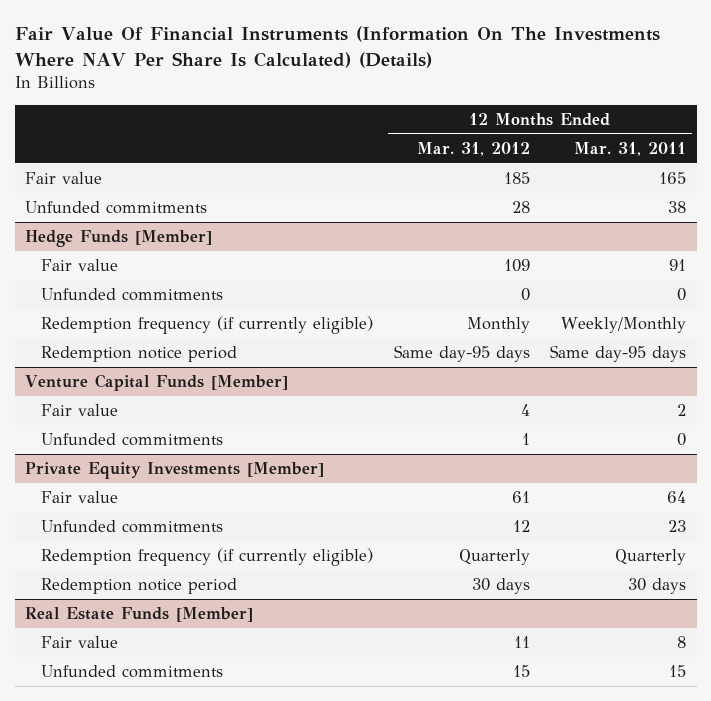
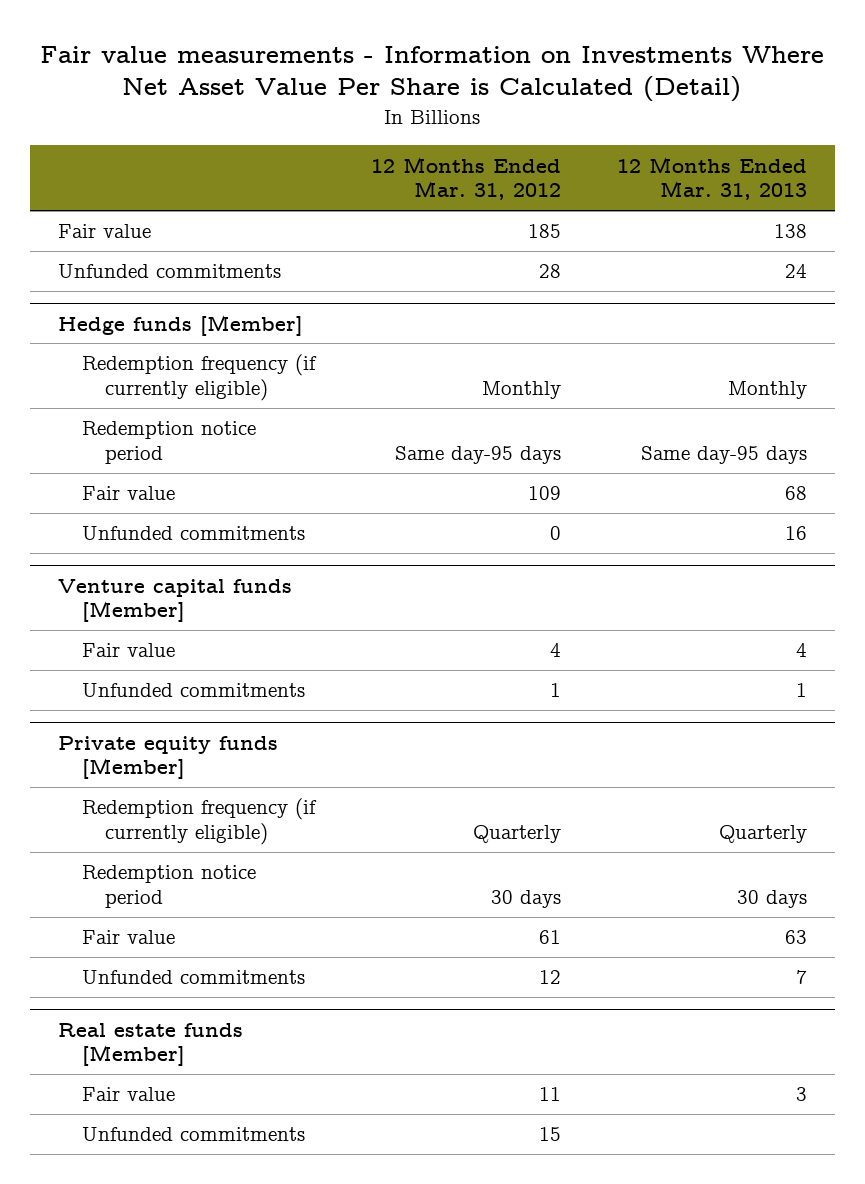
- Fair Value Of Financial Instruments (Information On The Investments Where NAV Per Share Is Calculated) (Details)
+ Fair value measurements - Information on Investments Where Net Asset Value Per Share is Calculated (Detail)
- | 12 Months Ended Mar. 31, 2012 | 12 Months Ended Mar. 31, 2011
+ | 12 Months Ended Mar. 31, 2012 | 12 Months Ended Mar. 31, 2013
- Hedge Funds [Member]
- Fair value | 109 | 91
- Unfunded commitments | 0 | 0
+ Hedge funds [Member]
- Venture Capital Funds [Member]
+ Fair value | 109 | 68
+ Unfunded commitments | 0 | 16
+ Venture capital funds [Member]
- Private Equity Investments [Member]
- Fair value | 61 | 64
- Unfunded commitments | 12 | 23
+ Private equity funds [Member]
- Real Estate Funds [Member]
+ Fair value | 61 | 63
+ Unfunded commitments | 12 | 7
+ Real estate funds [Member]

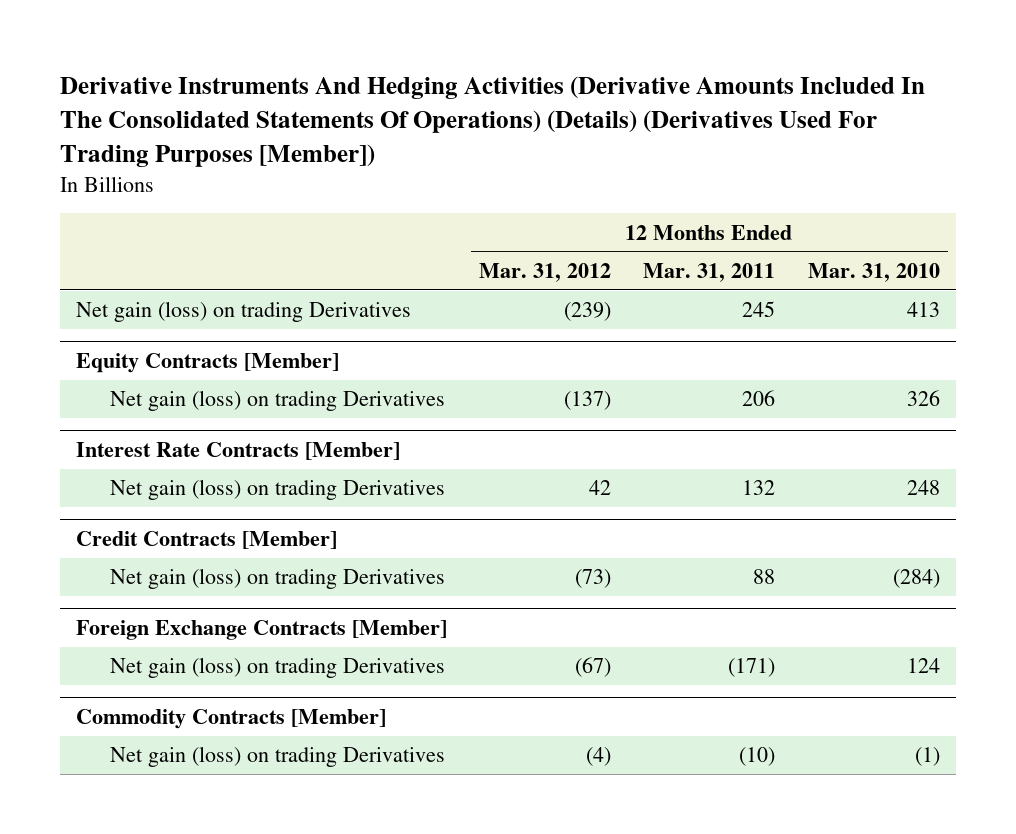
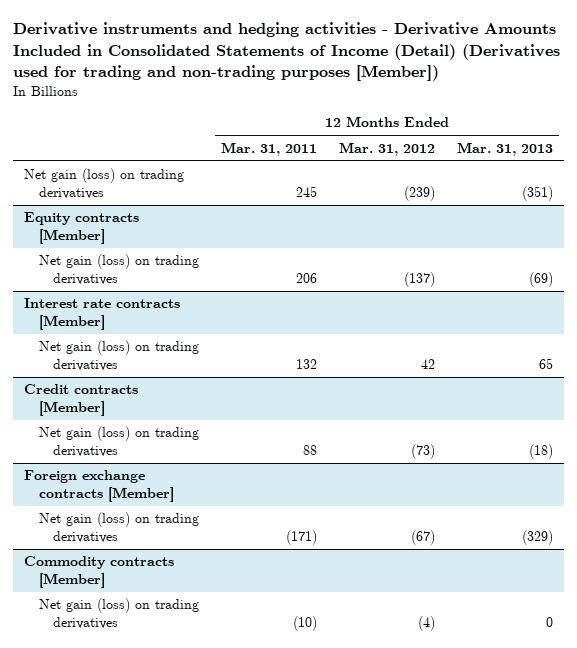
- Derivative Instruments And Hedging Activities (Derivative Amounts Included In The Consolidated Statements Of Operations) (Details) (Derivatives Used For Trading Purposes [Member])
+ Derivative instruments and hedging activities - Derivative Amounts Included in Consolidated Statements of Income (Detail) (Derivatives used for trading and non-trading purposes [Member])
- | 12 Months Ended Mar. 31, 2012 | 12 Months Ended Mar. 31, 2011 | 12 Months Ended Mar. 31, 2010
+ | 12 Months Ended Mar. 31, 2011 | 12 Months Ended Mar. 31, 2012 | 12 Months Ended Mar. 31, 2013
- Net gain (loss) on trading Derivatives | (239) | 245 | 413
- Equity Contracts [Member]
- Net gain (loss) on trading Derivatives | (137) | 206 | 326
- Interest Rate Contracts [Member]
- Net gain (loss) on trading Derivatives | 42 | 132 | 248
- Credit Contracts [Member]
- Net gain (loss) on trading Derivatives | (73) | 88 | (284)
- Foreign Exchange Contracts [Member]
- Net gain (loss) on trading Derivatives | (67) | (171) | 124
- Commodity Contracts [Member]
- Net gain (loss) on trading Derivatives | (4) | (10) | (1)
+ Net gain (loss) on trading derivatives | 245 | (239) | (351)
+ Equity contracts [Member]
+ Net gain (loss) on trading derivatives | 206 | (137) | (69)
+ Interest rate contracts [Member]
+ Net gain (loss) on trading derivatives | 132 | 42 | 65
+ Credit contracts [Member]
+ Net gain (loss) on trading derivatives | 88 | (73) | (18)
+ Foreign exchange contracts [Member]
+ Net gain (loss) on trading derivatives | (171) | (67) | (329)
+ Commodity contracts [Member]
+ Net gain (loss) on trading derivatives | (10) | (4) | 0

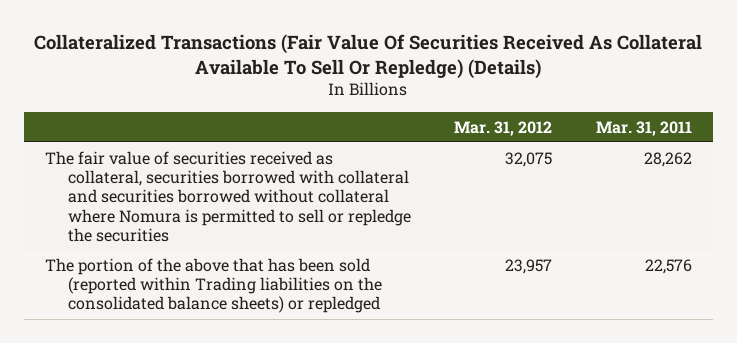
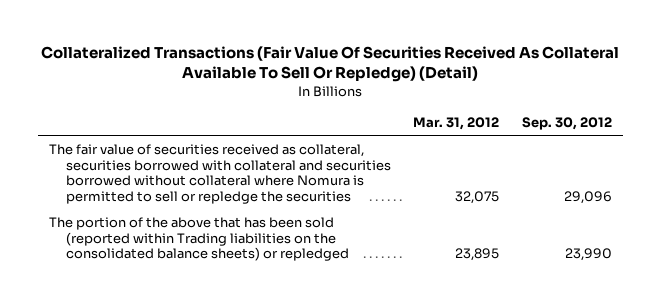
- Collateralized Transactions (Fair Value Of Securities Received As Collateral Available To Sell Or Repledge) (Details)
+ Collateralized Transactions (Fair Value Of Securities Received As Collateral Available To Sell Or Repledge) (Detail)
- | Mar. 31, 2012 | Mar. 31, 2011
+ | Mar. 31, 2012 | Sep. 30, 2012
- The portion of the above that has been sold (reported within Trading liabilities on the consolidated balance sheets) or repledged | 23,957 | 22,576
+ The portion of the above that has been sold (reported within Trading liabilities on the consolidated balance sheets) or repledged | 23,895 | 23,990

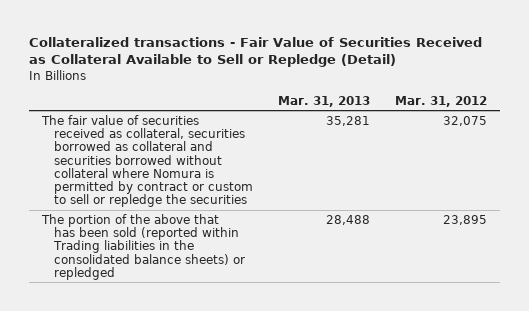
- Collateralized Transactions (Fair Value Of Securities Received As Collateral Available To Sell Or Repledge) (Detail)
+ Collateralized transactions - Fair Value of Securities Received as Collateral Available to Sell or Repledge (Detail)
- | Mar. 31, 2012 | Sep. 30, 2012
+ | Mar. 31, 2013 | Mar. 31, 2012
- The fair value of securities received as collateral, securities borrowed with collateral and securities borrowed without collateral where Nomura is permitted to sell or repledge the securities | 32,075 | 29,096
- The portion of the above that has been sold (reported within Trading liabilities on the consolidated balance sheets) or repledged | 23,895 | 23,990
+ The fair value of securities received as collateral, securities borrowed as collateral and securities borrowed without collateral where Nomura is permitted by contract or custom to sell or repledge the securities | 35,281 | 32,075
+ The portion of the above that has been sold (reported within Trading liabilities in the consolidated balance sheets) or repledged | 28,488 | 23,895

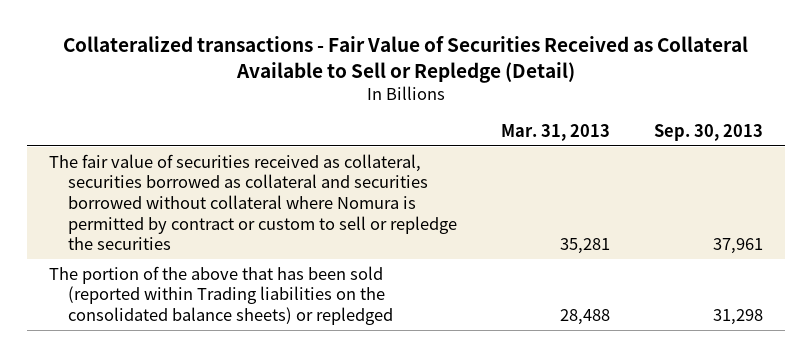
- | Mar. 31, 2013 | Mar. 31, 2012
+ | Mar. 31, 2013 | Sep. 30, 2013
- The portion of the above that has been sold (reported within Trading liabilities in the consolidated balance sheets) or repledged | 28,488 | 23,895
+ The portion of the above that has been sold (reported within Trading liabilities on the consolidated balance sheets) or repledged | 28,488 | 31,298

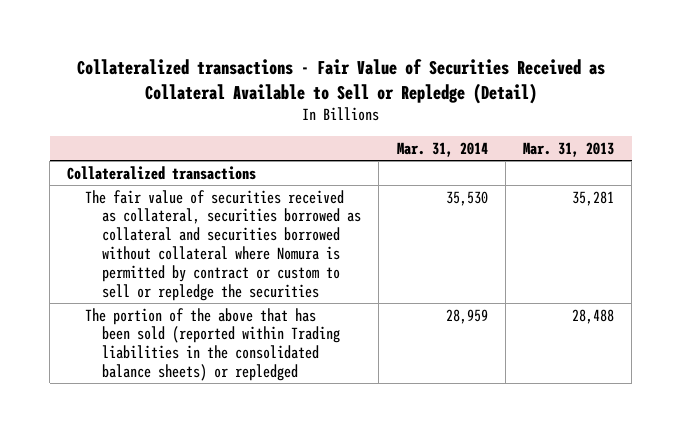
- | Mar. 31, 2013 | Sep. 30, 2013
+ | Mar. 31, 2014 | Mar. 31, 2013
+ Collateralized transactions
- The portion of the above that has been sold (reported within Trading liabilities on the consolidated balance sheets) or repledged | 28,488 | 31,298
+ The portion of the above that has been sold (reported within Trading liabilities in the consolidated balance sheets) or repledged | 28,959 | 28,488

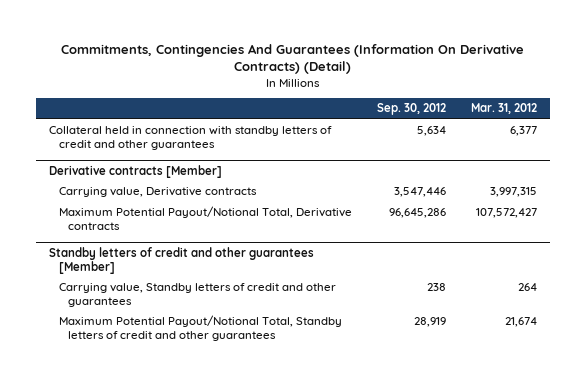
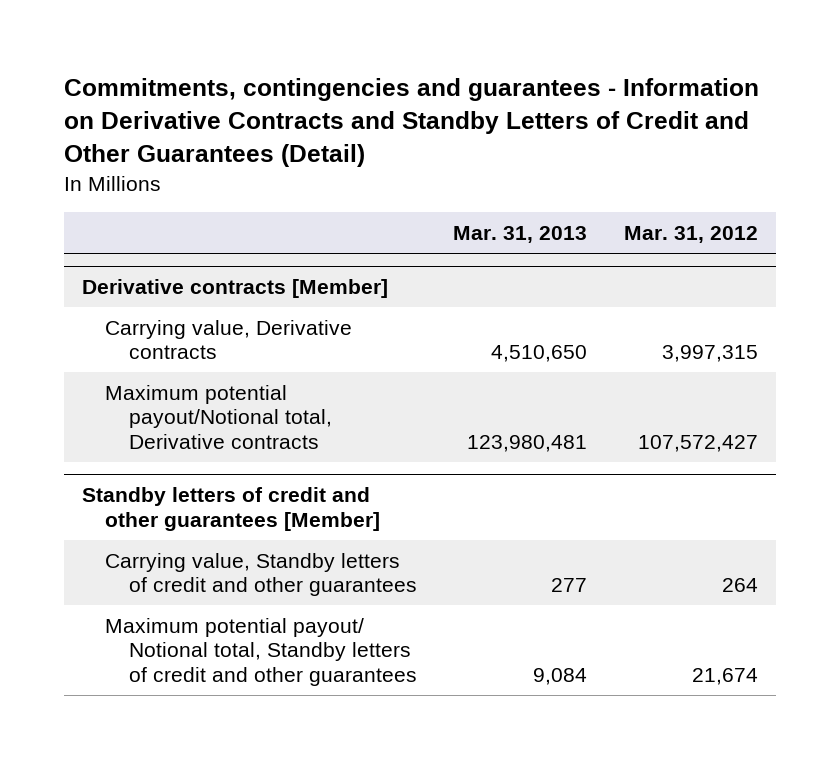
- Commitments, Contingencies And Guarantees (Information On Derivative Contracts) (Detail)
+ Commitments, contingencies and guarantees - Information on Derivative Contracts and Standby Letters of Credit and Other Guarantees (Detail)
- | Sep. 30, 2012 | Mar. 31, 2012
+ | Mar. 31, 2013 | Mar. 31, 2012
- Collateral held in connection with standby letters of credit and other guarantees | 5,634 | 6,377
@ Derivative contracts [Member]
- Maximum Potential Payout/Notional Total, Derivative contracts | 96,645,286 | 107,572,427
+ Maximum potential payout/Notional total, Derivative contracts | 123,980,481 | 107,572,427
@ Standby letters of credit and other guarantees [Member]
- Maximum Potential Payout/Notional Total, Standby letters of credit and other guarantees | 28,919 | 21,674
+ Maximum potential payout/ Notional total, Standby letters of credit and other guarantees | 9,084 | 21,674

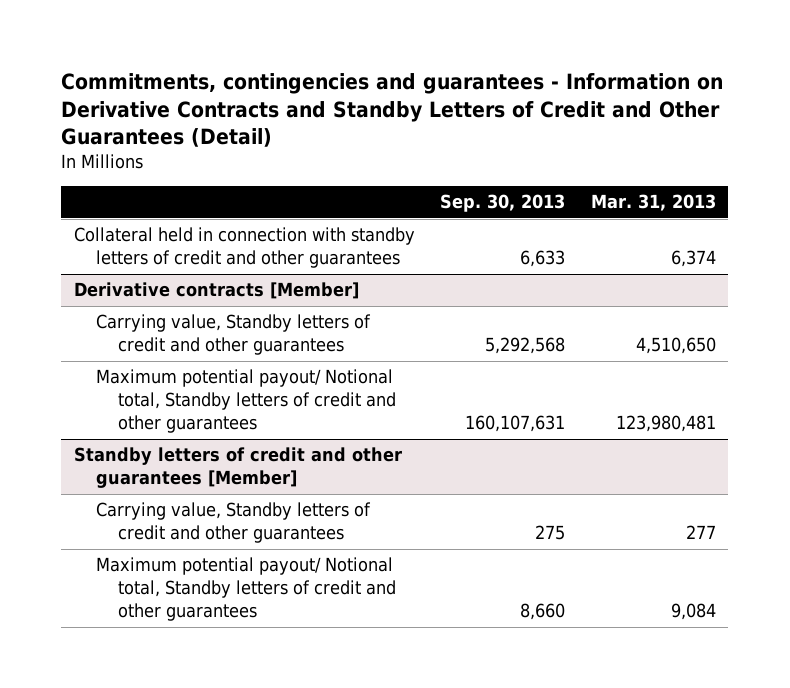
- | Mar. 31, 2013 | Mar. 31, 2012
+ | Sep. 30, 2013 | Mar. 31, 2013
+ Collateral held in connection with standby letters of credit and other guarantees | 6,633 | 6,374
@ Derivative contracts [Member]
- Carrying value, Derivative contracts | 4,510,650 | 3,997,315
- Maximum potential payout/Notional total, Derivative contracts | 123,980,481 | 107,572,427
+ Carrying value, Standby letters of credit and other guarantees | 5,292,568 | 4,510,650
+ Maximum potential payout/ Notional total, Standby letters of credit and other guarantees | 160,107,631 | 123,980,481

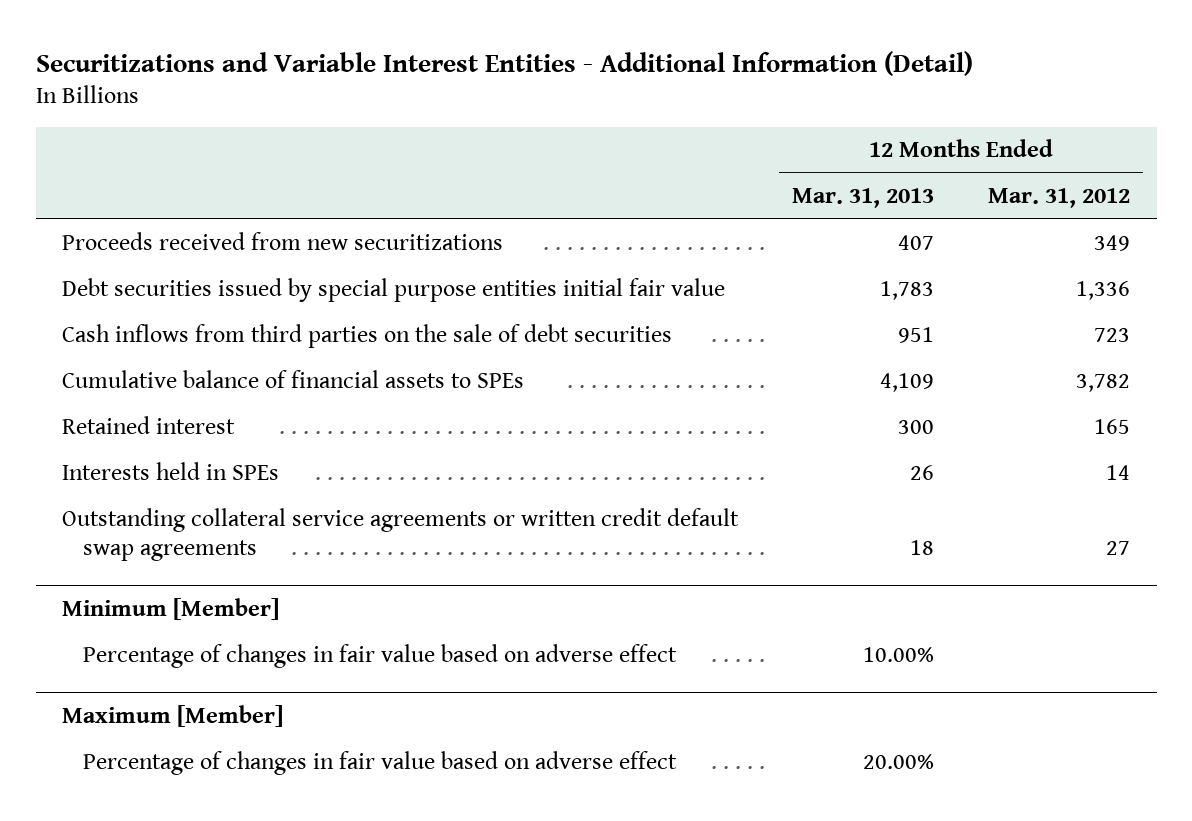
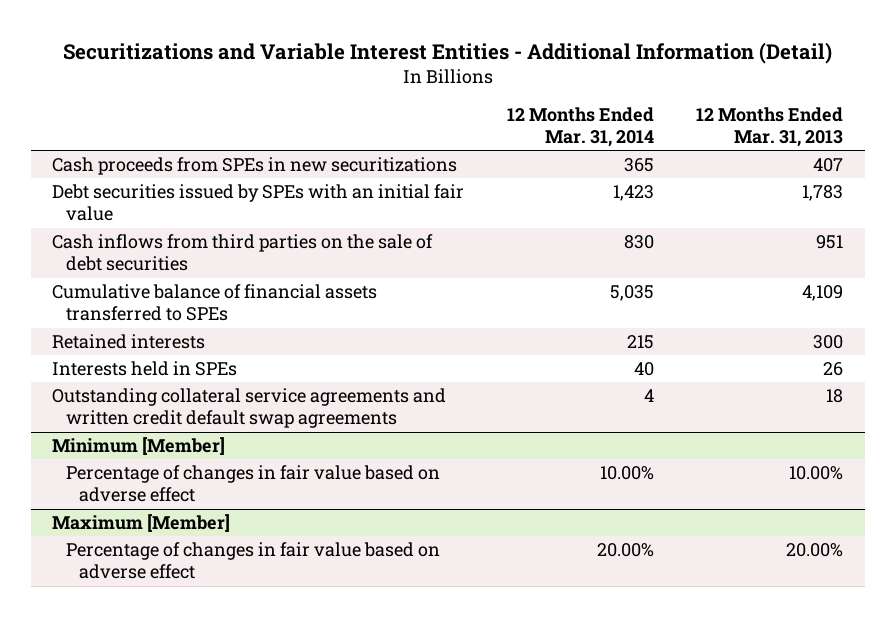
- | 12 Months Ended Mar. 31, 2013 | 12 Months Ended Mar. 31, 2012
+ | 12 Months Ended Mar. 31, 2014 | 12 Months Ended Mar. 31, 2013
- Proceeds received from new securitizations | 407 | 349
- Debt securities issued by special purpose entities initial fair value | 1,783 | 1,336
+ Cash proceeds from SPEs in new securitizations | 365 | 407
+ Debt securities issued by SPEs with an initial fair value | 1,423 | 1,783
- Cumulative balance of financial assets to SPEs | 4,109 | 3,782
- Retained interest | 300 | 165
+ Cumulative balance of financial assets transferred to SPEs | 5,035 | 4,109
+ Retained interests | 215 | 300
- Outstanding collateral service agreements or written credit default swap agreements | 18 | 27
+ Outstanding collateral service agreements and written credit default swap agreements | 4 | 18

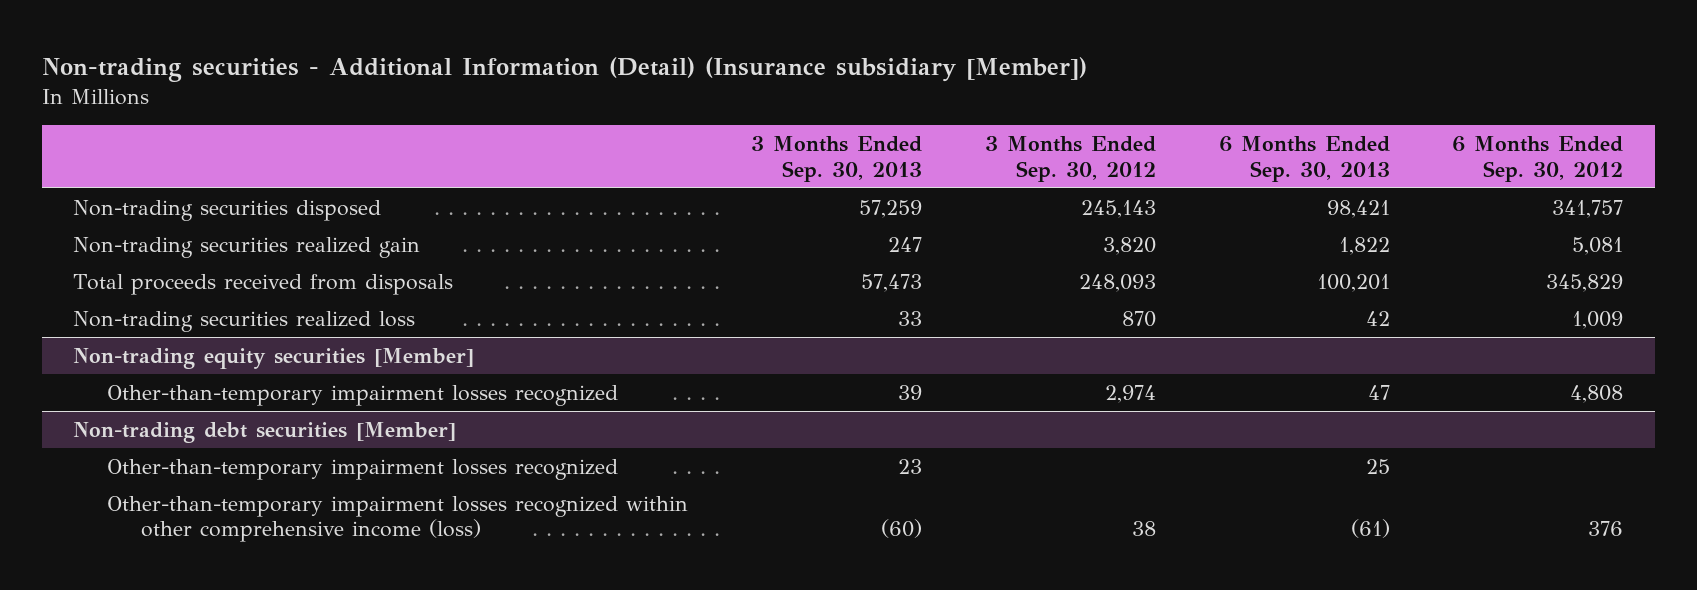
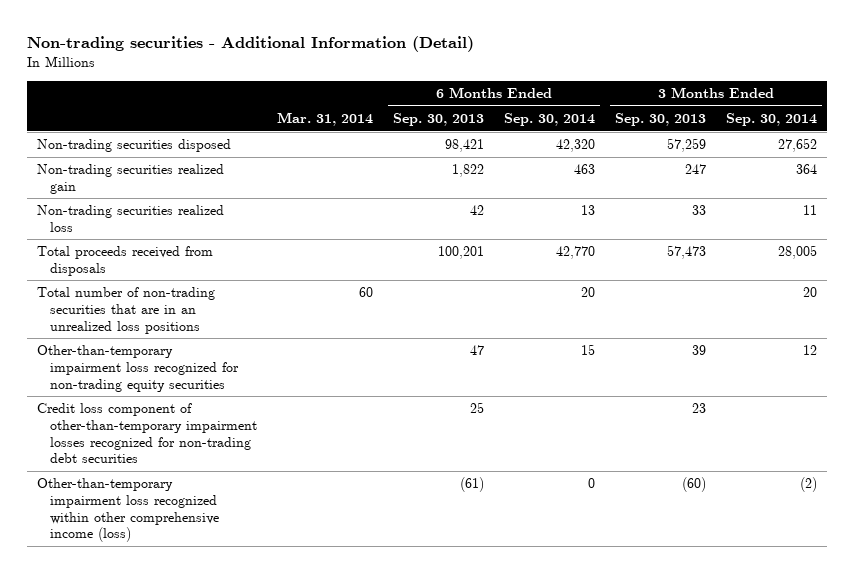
- Non-trading securities - Additional Information (Detail) (Insurance subsidiary [Member])
+ Non-trading securities - Additional Information (Detail)
- | 3 Months Ended Sep. 30, 2013 | 3 Months Ended Sep. 30, 2012 | 6 Months Ended Sep. 30, 2013 | 6 Months Ended Sep. 30, 2012
+ | Mar. 31, 2014 | 6 Months Ended Sep. 30, 2013 | 6 Months Ended Sep. 30, 2014 | 3 Months Ended Sep. 30, 2013 | 3 Months Ended Sep. 30, 2014
- Non-trading equity securities [Member]
- Other-than-temporary impairment losses recognized | 39 | 2,974 | 47 | 4,808
- Non-trading debt securities [Member]
- Other-than-temporary impairment losses recognized | 23 | | 25 |
- Other-than-temporary impairment losses recognized within other comprehensive income (loss) | (60) | 38 | (61) | 376
moved down: Total proceeds received from disposals | | 100,201 | 42,770 | 57,473 | 28,005
+ Total number of non-trading securities that are in an unrealized loss positions | 60 | | 20 | | 20
+ Other-than-temporary impairment loss recognized for non-trading equity securities | | 47 | 15 | 39 | 12
+ Credit loss component of other-than-temporary impairment losses recognized for non-trading debt securities | | 25 | | 23 |
+ Other-than-temporary impairment loss recognized within other comprehensive income (loss) | | (61) | 0 | (60) | (2)

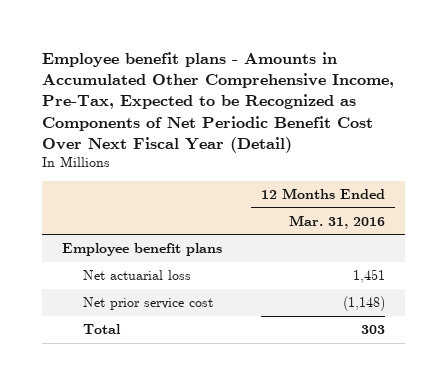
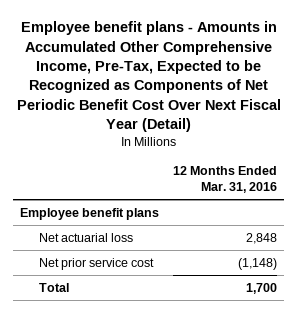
- Net actuarial loss | 1,451
+ Net actuarial loss | 2,848
- Total | 303
+ Total | 1,700

